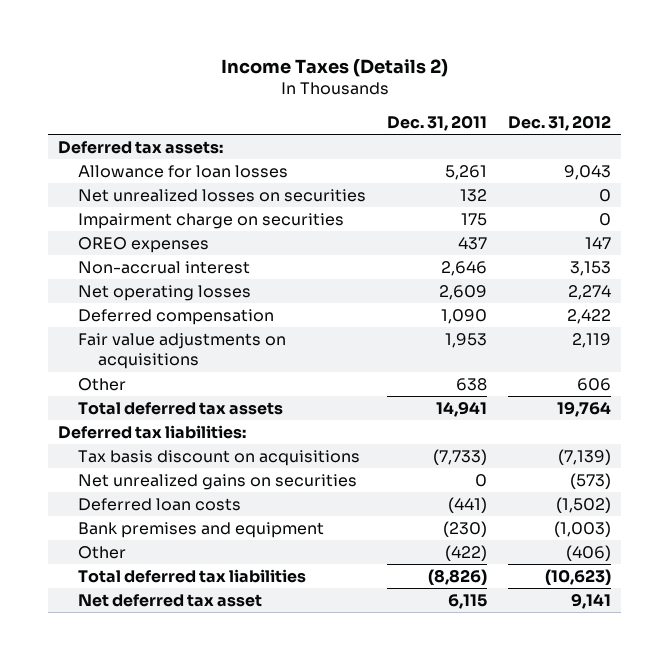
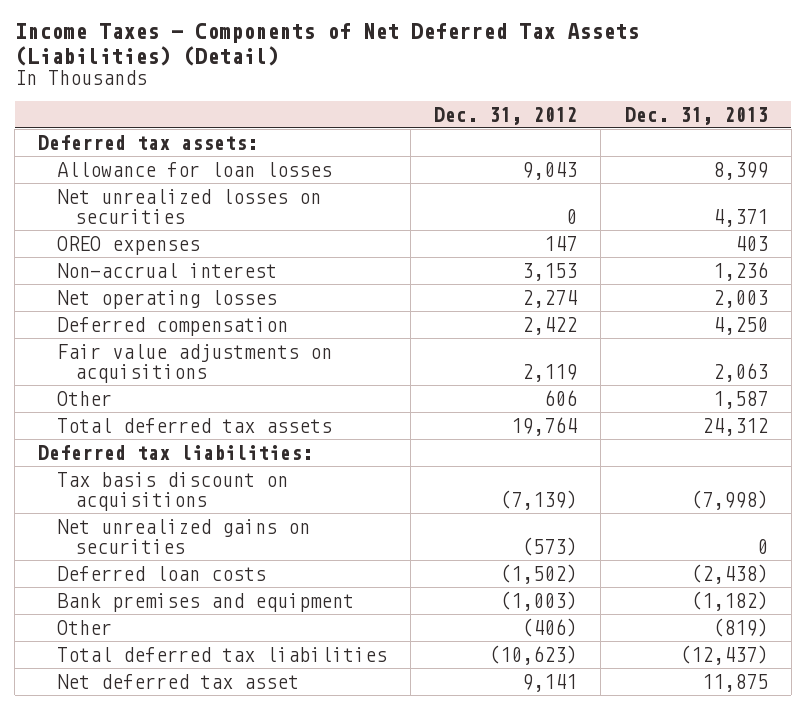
- Income Taxes (Details 2)
+ Income Taxes - Components of Net Deferred Tax Assets (Liabilities) (Detail)
- | Dec. 31, 2011 | Dec. 31, 2012
+ | Dec. 31, 2012 | Dec. 31, 2013
- Impairment charge on securities | 175 | 0

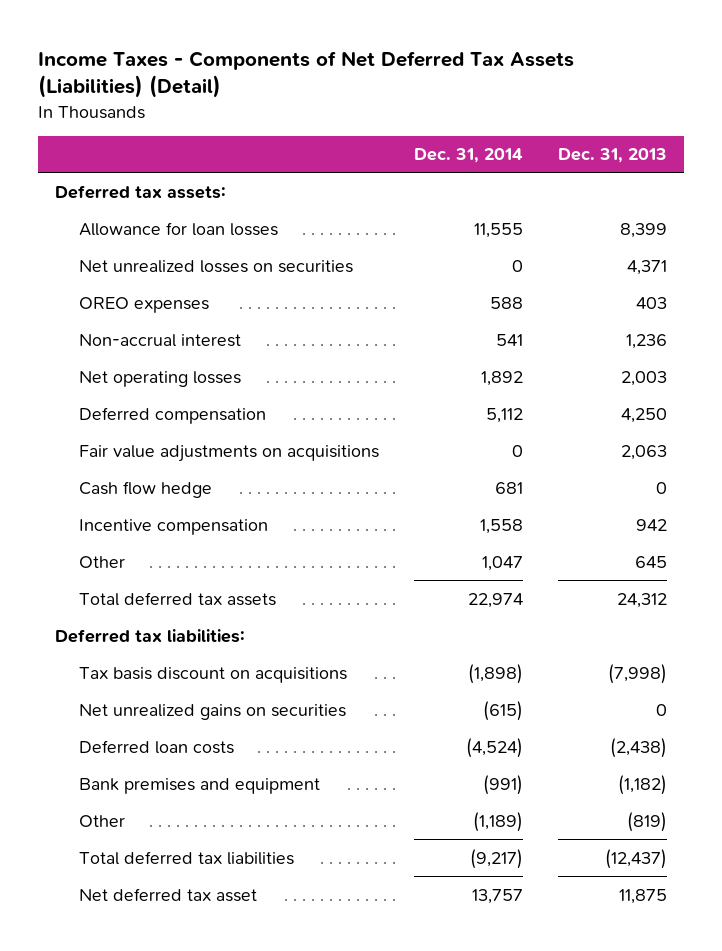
- | Dec. 31, 2012 | Dec. 31, 2013
+ | Dec. 31, 2014 | Dec. 31, 2013
- Other | 606 | 1,587
+ Cash flow hedge | 681 | 0
+ Incentive compensation | 1,558 | 942
+ Other | 1,047 | 645

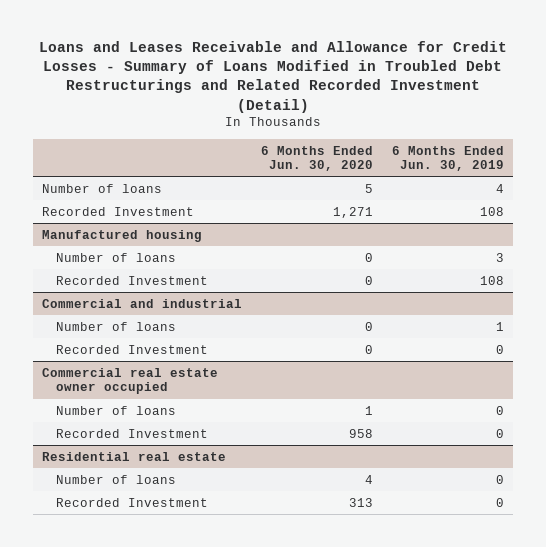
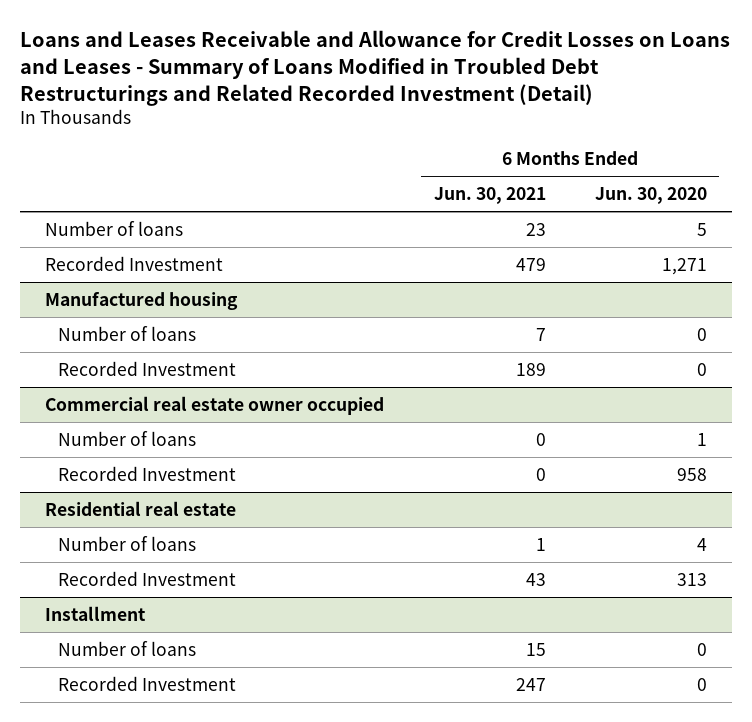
- Loans and Leases Receivable and Allowance for Credit Losses - Summary of Loans Modified in Troubled Debt Restructurings and Related Recorded Investment (Detail)
+ Loans and Leases Receivable and Allowance for Credit Losses on Loans and Leases - Summary of Loans Modified in Troubled Debt Restructurings and Related Recorded Investment (Detail)
- | 6 Months Ended Jun. 30, 2020 | 6 Months Ended Jun. 30, 2019
+ | 6 Months Ended Jun. 30, 2021 | 6 Months Ended Jun. 30, 2020
- Commercial and industrial
- Number of loans | 0 | 1
- Recorded Investment | 0 | 0
+ Installment
+ Number of loans | 15 | 0
+ Recorded Investment | 247 | 0

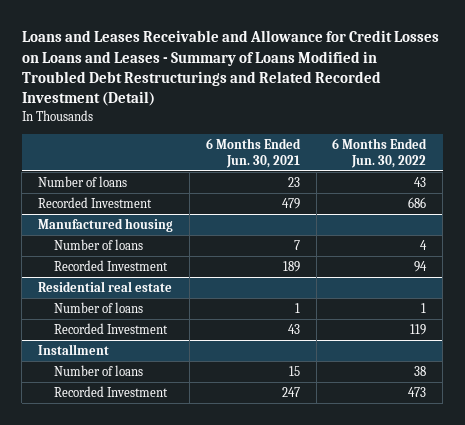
- | 6 Months Ended Jun. 30, 2021 | 6 Months Ended Jun. 30, 2020
+ | 6 Months Ended Jun. 30, 2021 | 6 Months Ended Jun. 30, 2022
- Commercial real estate owner occupied
- Number of loans | 0 | 1
- Recorded Investment | 0 | 958

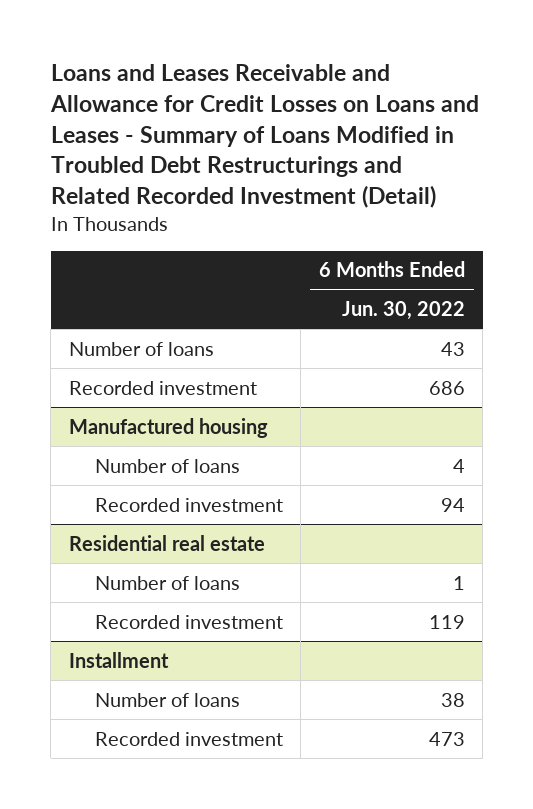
- | 6 Months Ended Jun. 30, 2021 | 6 Months Ended Jun. 30, 2022
+ | 6 Months Ended Jun. 30, 2022
- Recorded Investment | 479 | 686
+ Recorded investment | 686
@ Manufactured housing
- Recorded Investment | 189 | 94
+ Recorded investment | 94
@ Residential real estate
- Recorded Investment | 43 | 119
+ Recorded investment | 119
@ Installment
- Recorded Investment | 247 | 473
+ Recorded investment | 473

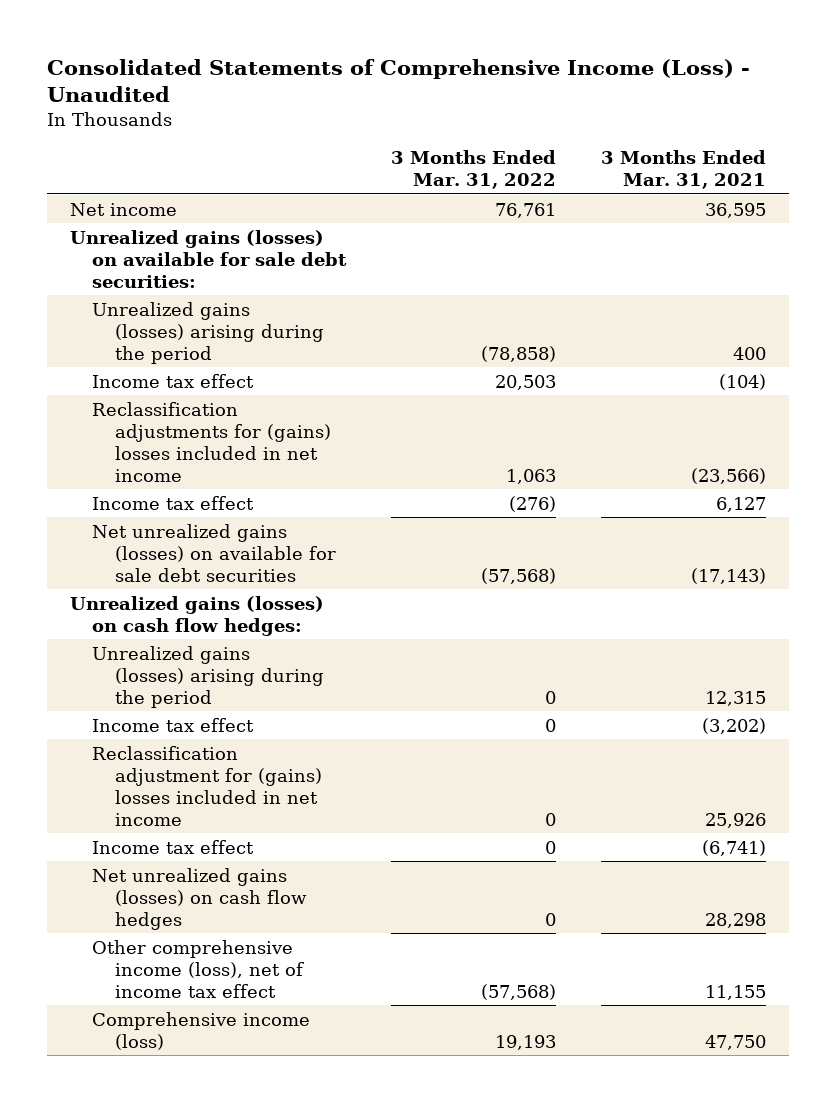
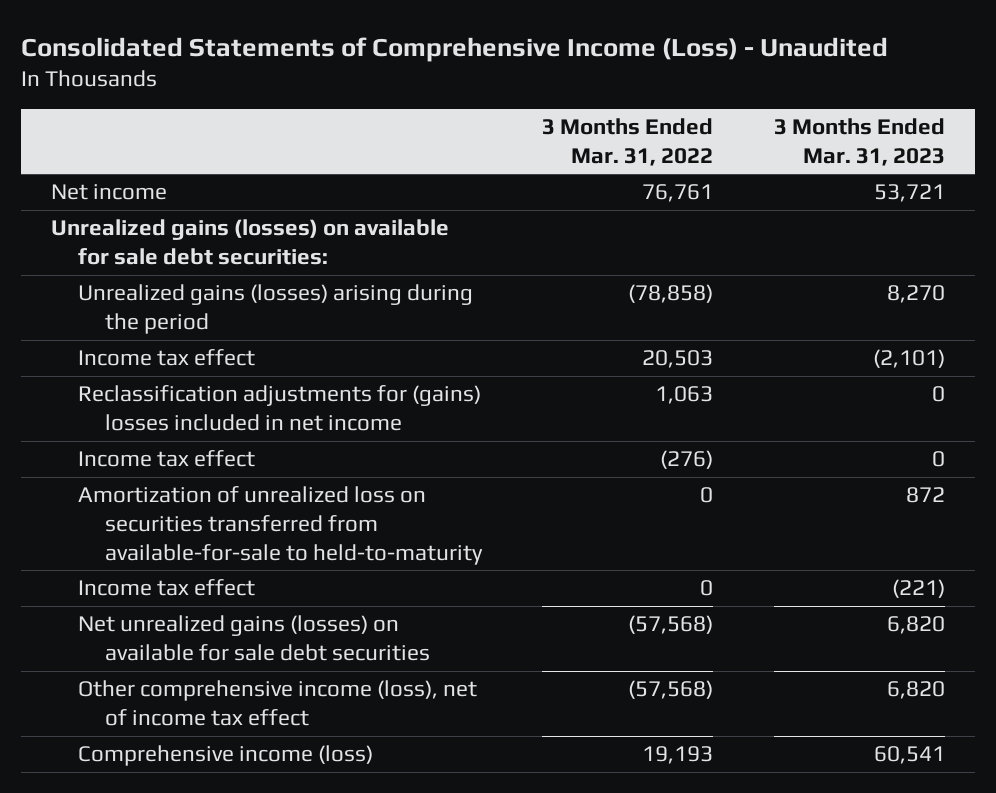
- | 3 Months Ended Mar. 31, 2022 | 3 Months Ended Mar. 31, 2021
+ | 3 Months Ended Mar. 31, 2022 | 3 Months Ended Mar. 31, 2023
- Unrealized gains (losses) on cash flow hedges:
- Unrealized gains (losses) arising during the period | 0 | 12,315
- Income tax effect | 0 | (3,202)
- Reclassification adjustment for (gains) losses included in net income | 0 | 25,926
+ Amortization of unrealized loss on securities transferred from available-for-sale to held-to-maturity | 0 | 872
- Net unrealized gains (losses) on cash flow hedges | 0 | 28,298
moved down: Net unrealized gains (losses) on available for sale debt securities | (57,568) | 6,820

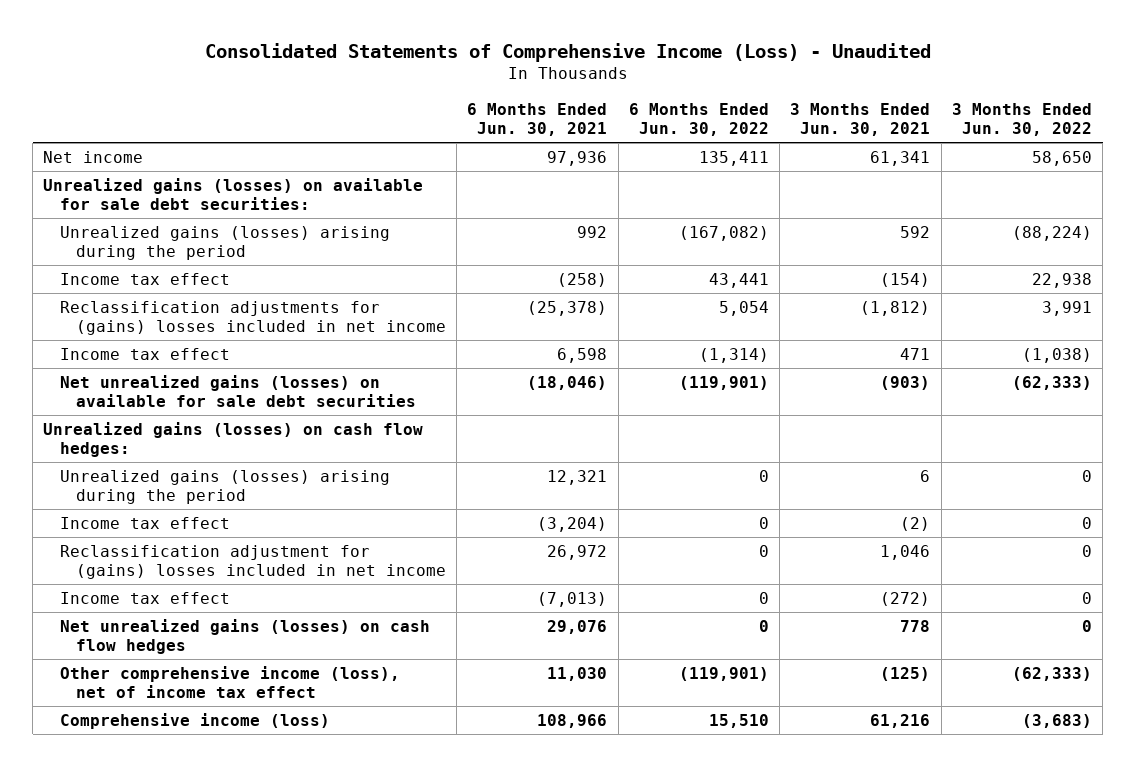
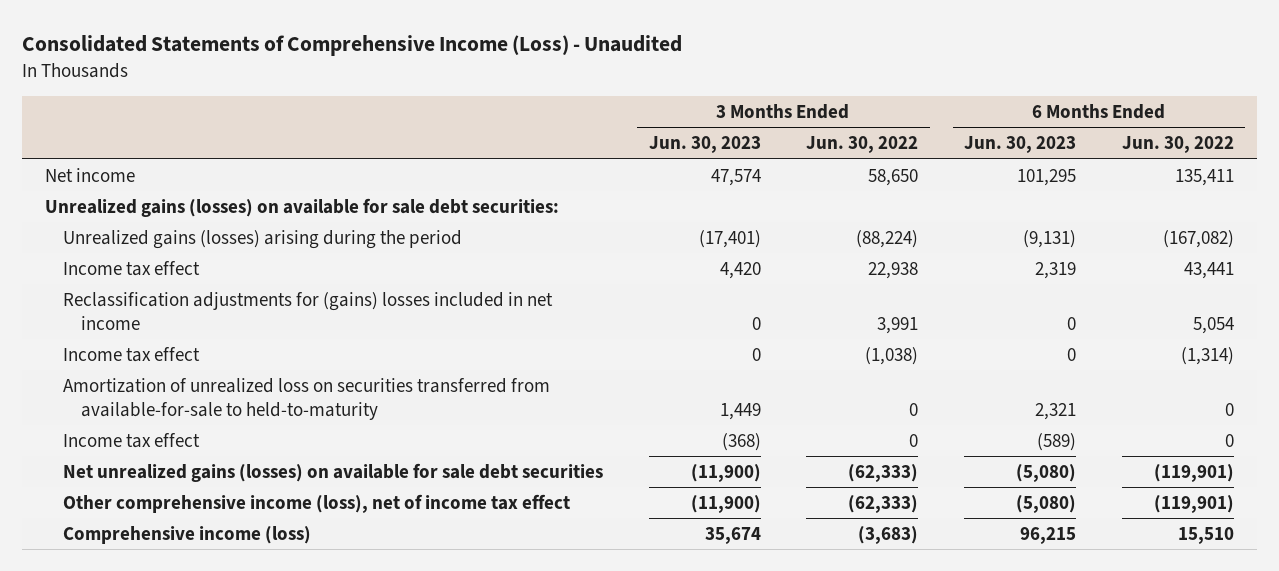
- | 6 Months Ended Jun. 30, 2021 | 6 Months Ended Jun. 30, 2022 | 3 Months Ended Jun. 30, 2021 | 3 Months Ended Jun. 30, 2022
+ | 3 Months Ended Jun. 30, 2023 | 3 Months Ended Jun. 30, 2022 | 6 Months Ended Jun. 30, 2023 | 6 Months Ended Jun. 30, 2022
- Unrealized gains (losses) on cash flow hedges:
- Unrealized gains (losses) arising during the period | 12,321 | 0 | 6 | 0
- Income tax effect | (3,204) | 0 | (2) | 0
- Reclassification adjustment for (gains) losses included in net income | 26,972 | 0 | 1,046 | 0
+ Amortization of unrealized loss on securities transferred from available-for-sale to held-to-maturity | 1,449 | 0 | 2,321 | 0
- Net unrealized gains (losses) on cash flow hedges | 29,076 | 0 | 778 | 0
moved down: Net unrealized gains (losses) on available for sale debt securities | (11,900) | (62,333) | (5,080) | (119,901)

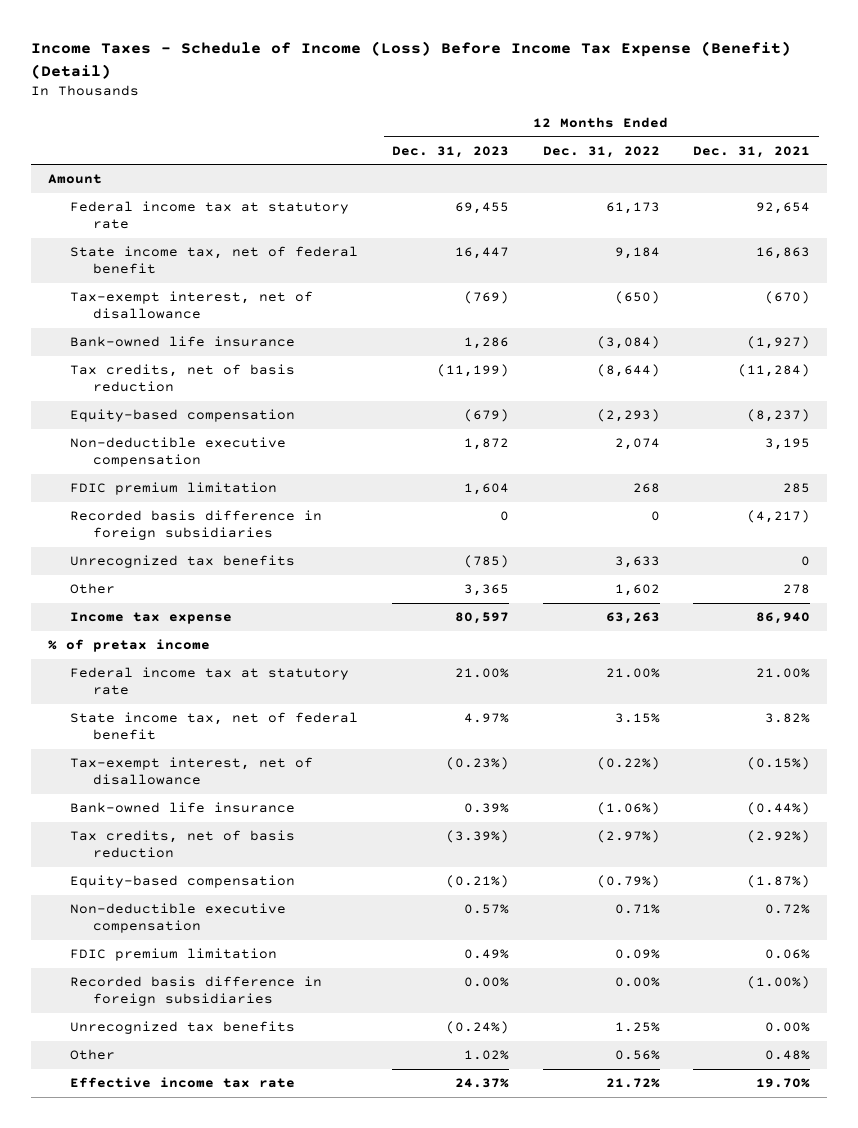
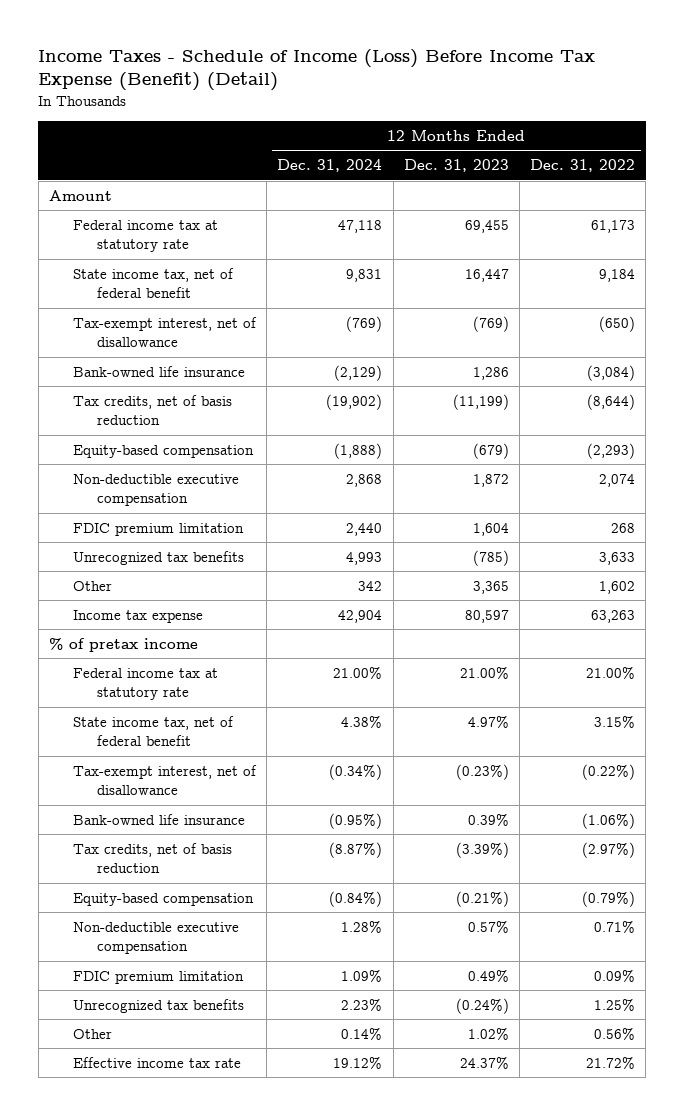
- | 12 Months Ended Dec. 31, 2023 | 12 Months Ended Dec. 31, 2022 | 12 Months Ended Dec. 31, 2021
+ | 12 Months Ended Dec. 31, 2024 | 12 Months Ended Dec. 31, 2023 | 12 Months Ended Dec. 31, 2022
- Recorded basis difference in foreign subsidiaries | 0 | 0 | (4,217)
- Recorded basis difference in foreign subsidiaries | 0.00% | 0.00% | (1.00%)

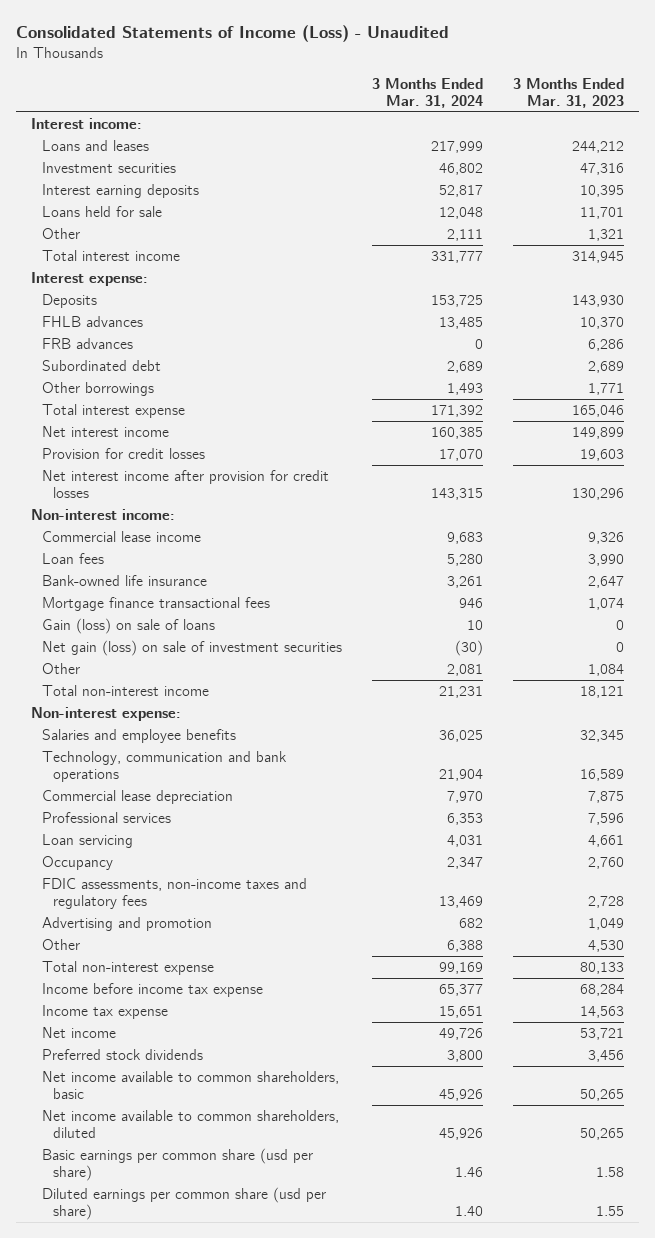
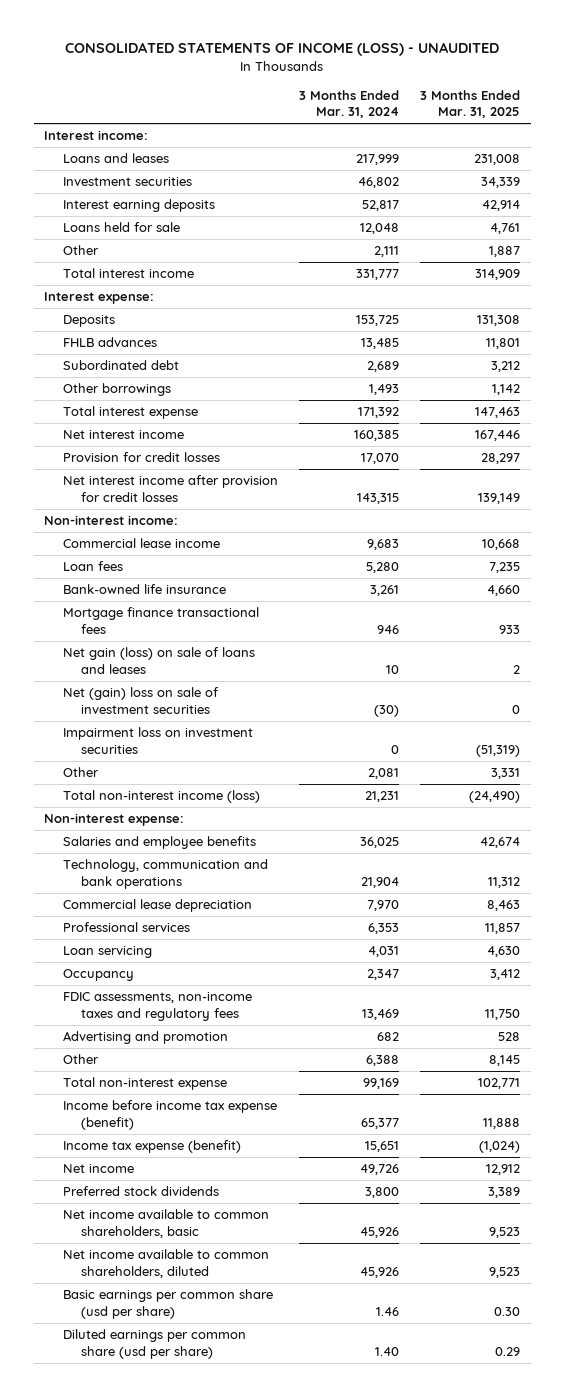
- Consolidated Statements of Income (Loss) - Unaudited
+ CONSOLIDATED STATEMENTS OF INCOME (LOSS) - UNAUDITED
- | 3 Months Ended Mar. 31, 2024 | 3 Months Ended Mar. 31, 2023
+ | 3 Months Ended Mar. 31, 2024 | 3 Months Ended Mar. 31, 2025
- FRB advances | 0 | 6,286
- Gain (loss) on sale of loans | 10 | 0
- Net gain (loss) on sale of investment securities | (30) | 0
+ Net gain (loss) on sale of loans and leases | 10 | 2
+ Net (gain) loss on sale of investment securities | (30) | 0
+ Impairment loss on investment securities | 0 | (51,319)
- Total non-interest income | 21,231 | 18,121
+ Total non-interest income (loss) | 21,231 | (24,490)
- Income before income tax expense | 65,377 | 68,284
- Income tax expense | 15,651 | 14,563
+ Income before income tax expense (benefit) | 65,377 | 11,888
+ Income tax expense (benefit) | 15,651 | (1,024)

